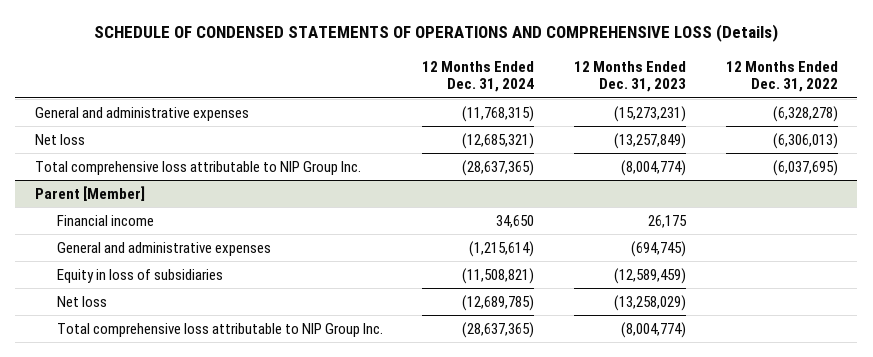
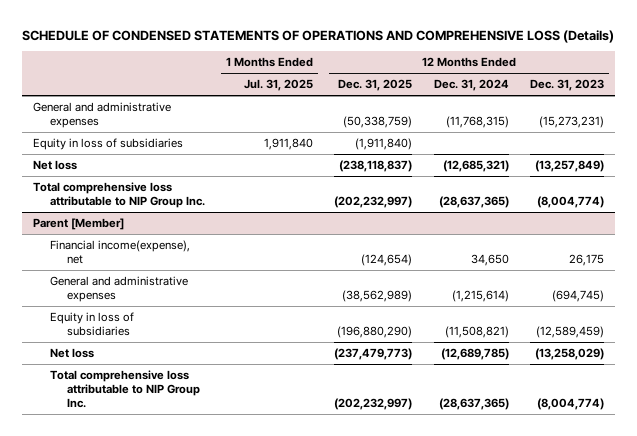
- | 12 Months Ended Dec. 31, 2024 | 12 Months Ended Dec. 31, 2023 | 12 Months Ended Dec. 31, 2022
+ | 1 Months Ended Jul. 31, 2025 | 12 Months Ended Dec. 31, 2025 | 12 Months Ended Dec. 31, 2024 | 12 Months Ended Dec. 31, 2023
+ Equity in loss of subsidiaries | 1,911,840 | (1,911,840) | |
@ Parent [Member]
- Financial income | 34,650 | 26,175 |
+ Financial income(expense), net | | (124,654) | 34,650 | 26,175

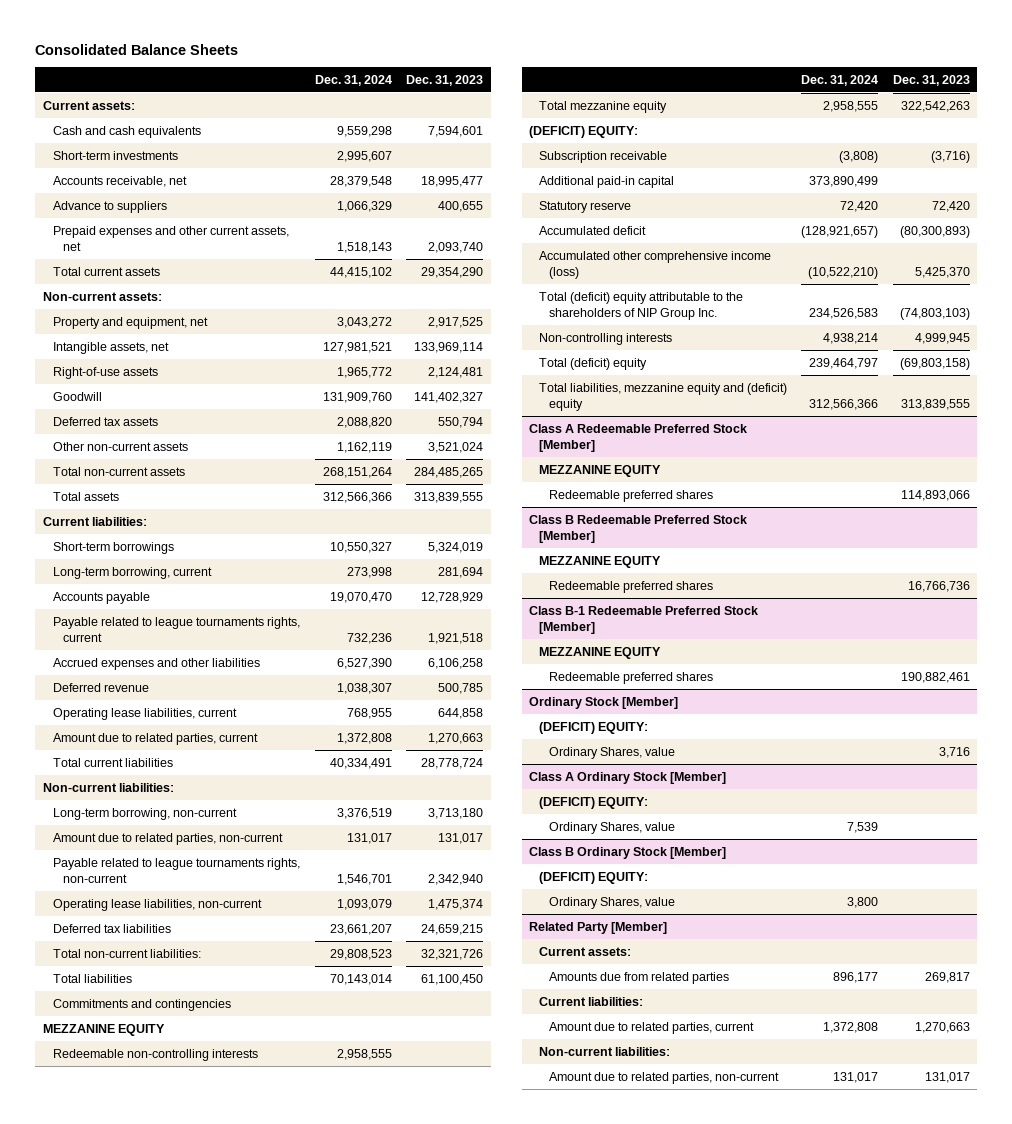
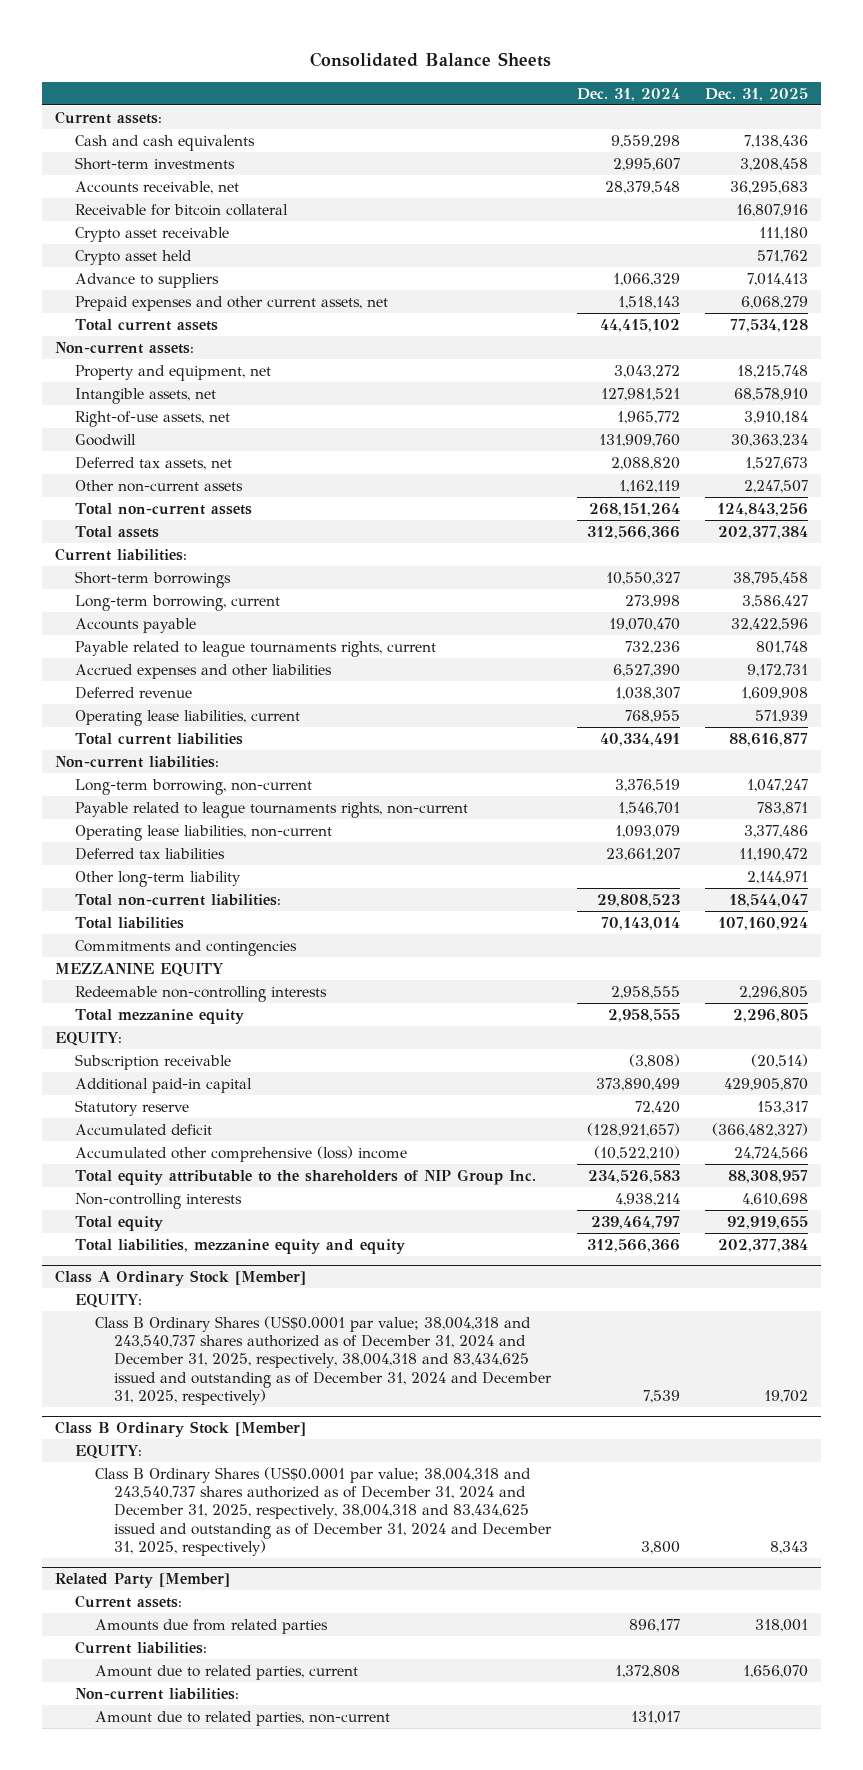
- | Dec. 31, 2024 | Dec. 31, 2023
+ | Dec. 31, 2024 | Dec. 31, 2025
+ Receivable for bitcoin collateral | | 16,807,916
+ Crypto asset receivable | | 111,180
+ Crypto asset held | | 571,762
- Right-of-use assets | 1,965,772 | 2,124,481
+ Right-of-use assets, net | 1,965,772 | 3,910,184
- Deferred tax assets | 2,088,820 | 550,794
+ Deferred tax assets, net | 2,088,820 | 1,527,673
- Amount due to related parties, current | 1,372,808 | 1,270,663
- Amount due to related parties, non-current | 131,017 | 131,017
+ Other long-term liability | | 2,144,971
- (DEFICIT) EQUITY:
+ EQUITY:
- Accumulated other comprehensive income (loss) | (10,522,210) | 5,425,370
- Total (deficit) equity attributable to the shareholders of NIP Group Inc. | 234,526,583 | (74,803,103)
+ Accumulated other comprehensive (loss) income | (10,522,210) | 24,724,566
+ Total equity attributable to the shareholders of NIP Group Inc. | 234,526,583 | 88,308,957
- Total (deficit) equity | 239,464,797 | (69,803,158)
- Total liabilities, mezzanine equity and (deficit) equity | 312,566,366 | 313,839,555
- Class A Redeemable Preferred Stock [Member]
- MEZZANINE EQUITY
- Redeemable preferred shares | | 114,893,066
- Class B Redeemable Preferred Stock [Member]
- MEZZANINE EQUITY
- Redeemable preferred shares | | 16,766,736
- Class B-1 Redeemable Preferred Stock [Member]
- MEZZANINE EQUITY
- Redeemable preferred shares | | 190,882,461
- Ordinary Stock [Member]
- (DEFICIT) EQUITY:
- Ordinary Shares, value | | 3,716
+ Total equity | 239,464,797 | 92,919,655
+ Total liabilities, mezzanine equity and equity | 312,566,366 | 202,377,384
@ Class A Ordinary Stock [Member]
- (DEFICIT) EQUITY:
- Ordinary Shares, value | 7,539 |
+ EQUITY:
+ Class B Ordinary Shares (US$0.0001 par value; 38,004,318 and 243,540,737 shares authorized as of December 31, 2024 and December 31, 2025, respectively, 38,004,318 and 83,434,625 issued and outstanding as of December 31, 2024 and December 31, 2025, respectively) | 7,539 | 19,702
@ Class B Ordinary Stock [Member]
- (DEFICIT) EQUITY:
- Ordinary Shares, value | 3,800 |
+ EQUITY:
+ Class B Ordinary Shares (US$0.0001 par value; 38,004,318 and 243,540,737 shares authorized as of December 31, 2024 and December 31, 2025, respectively, 38,004,318 and 83,434,625 issued and outstanding as of December 31, 2024 and December 31, 2025, respectively) | 3,800 | 8,343

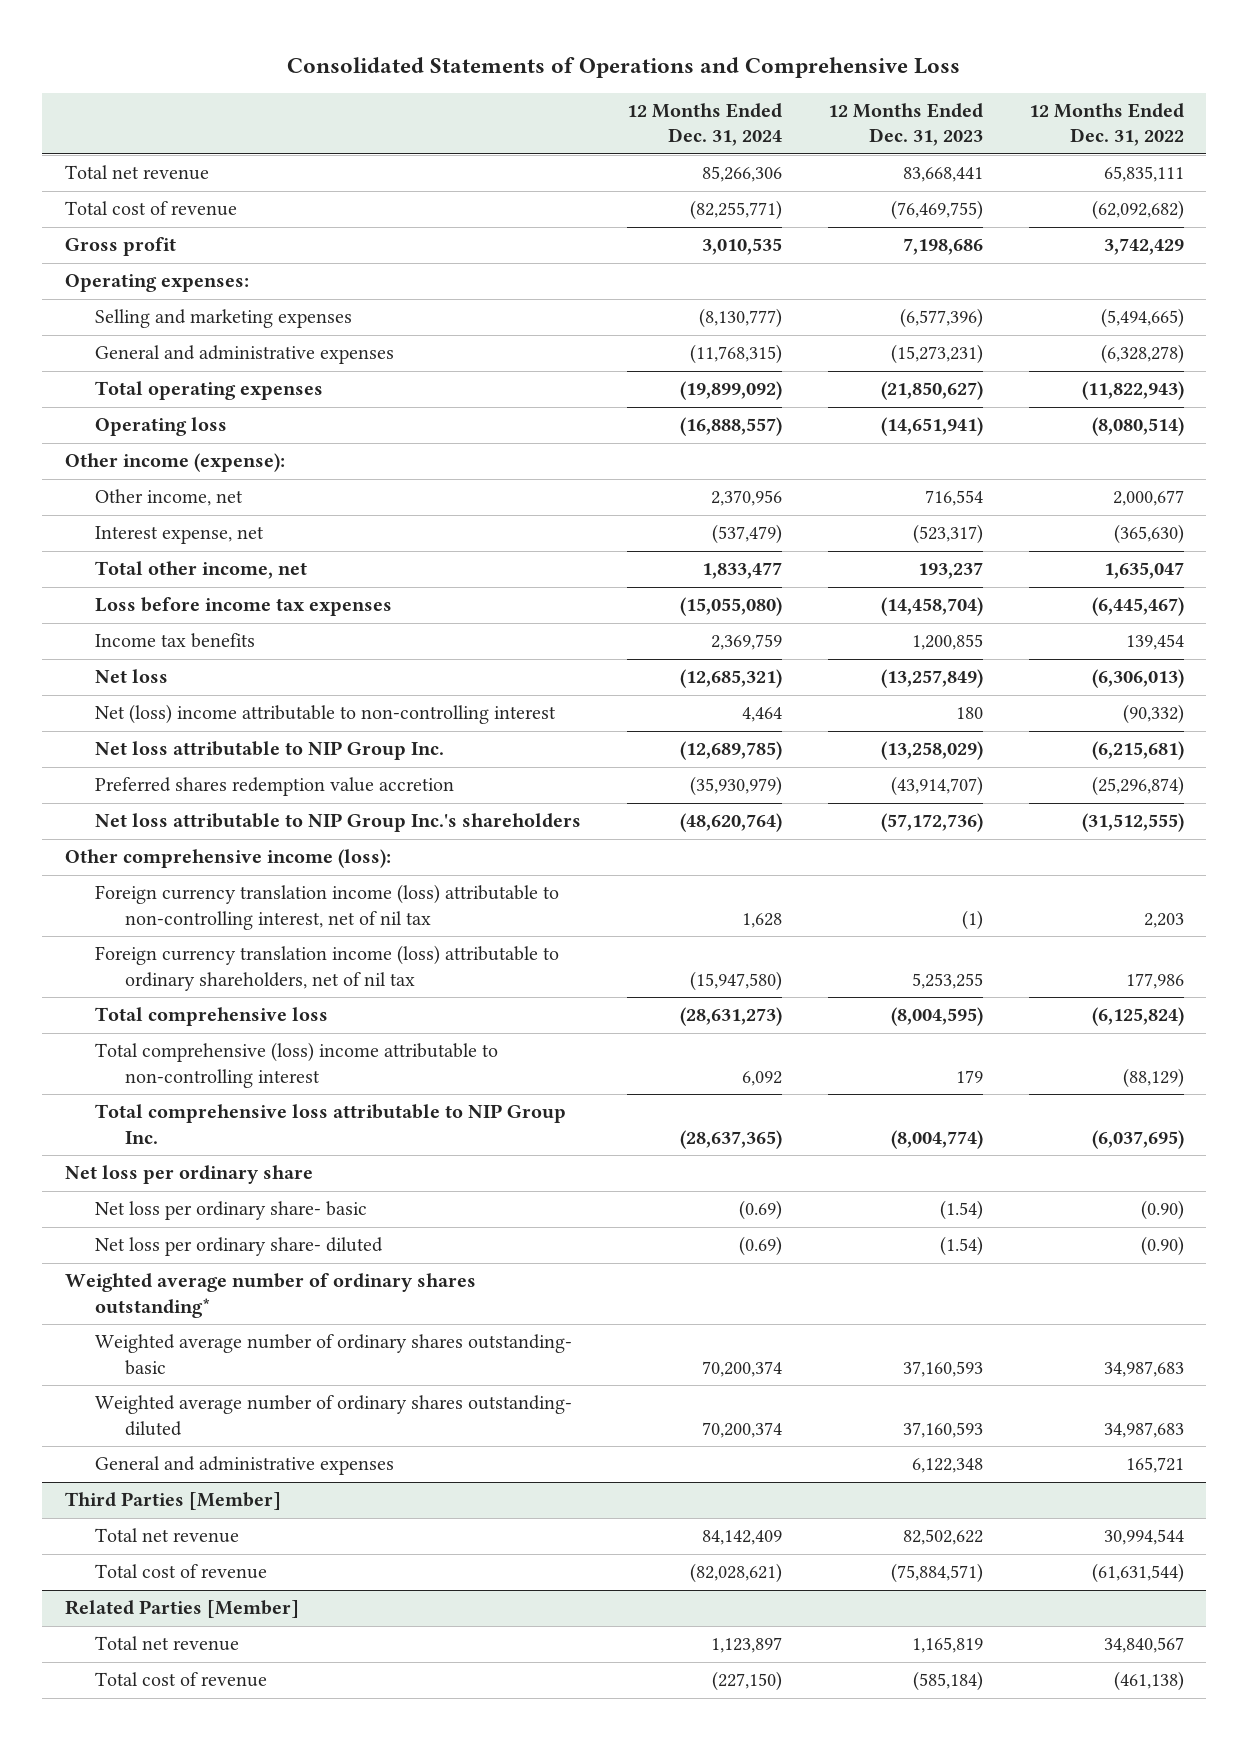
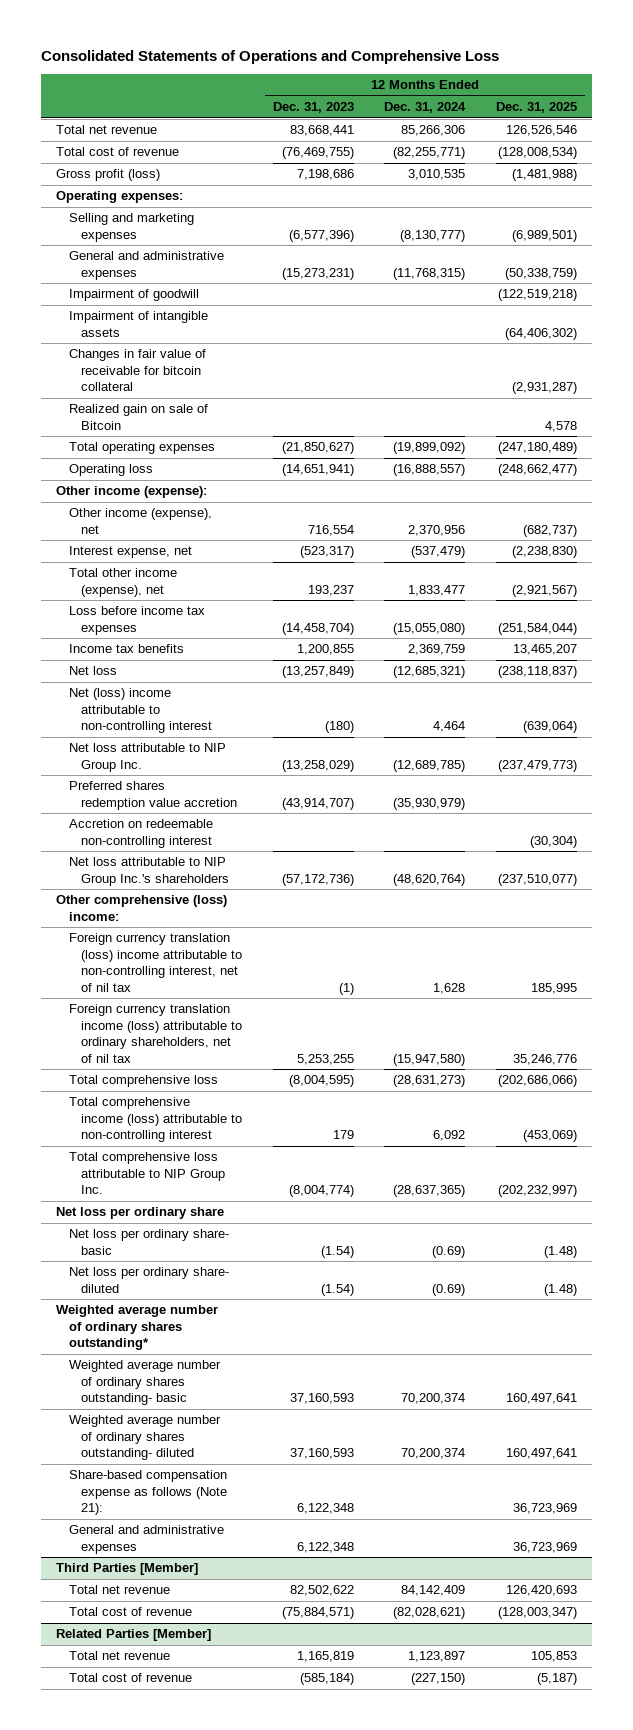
- | 12 Months Ended Dec. 31, 2024 | 12 Months Ended Dec. 31, 2023 | 12 Months Ended Dec. 31, 2022
+ | 12 Months Ended Dec. 31, 2023 | 12 Months Ended Dec. 31, 2024 | 12 Months Ended Dec. 31, 2025
- Gross profit | 3,010,535 | 7,198,686 | 3,742,429
+ Gross profit (loss) | 7,198,686 | 3,010,535 | (1,481,988)
+ Impairment of goodwill | | | (122,519,218)
+ Impairment of intangible assets | | | (64,406,302)
+ Changes in fair value of receivable for bitcoin collateral | | | (2,931,287)
+ Realized gain on sale of Bitcoin | | | 4,578
- Other income, net | 2,370,956 | 716,554 | 2,000,677
+ Other income (expense), net | 716,554 | 2,370,956 | (682,737)
- Total other income, net | 1,833,477 | 193,237 | 1,635,047
+ Total other income (expense), net | 193,237 | 1,833,477 | (2,921,567)
- Net (loss) income attributable to non-controlling interest | 4,464 | 180 | (90,332)
+ Net (loss) income attributable to non-controlling interest | (180) | 4,464 | (639,064)
+ Accretion on redeemable non-controlling interest | | | (30,304)
- Other comprehensive income (loss):
- Foreign currency translation income (loss) attributable to non-controlling interest, net of nil tax | 1,628 | (1) | 2,203
+ Other comprehensive (loss) income:
+ Foreign currency translation (loss) income attributable to non-controlling interest, net of nil tax | (1) | 1,628 | 185,995
- Total comprehensive (loss) income attributable to non-controlling interest | 6,092 | 179 | (88,129)
+ Total comprehensive income (loss) attributable to non-controlling interest | 179 | 6,092 | (453,069)
+ Share-based compensation expense as follows (Note 21): | 6,122,348 | | 36,723,969

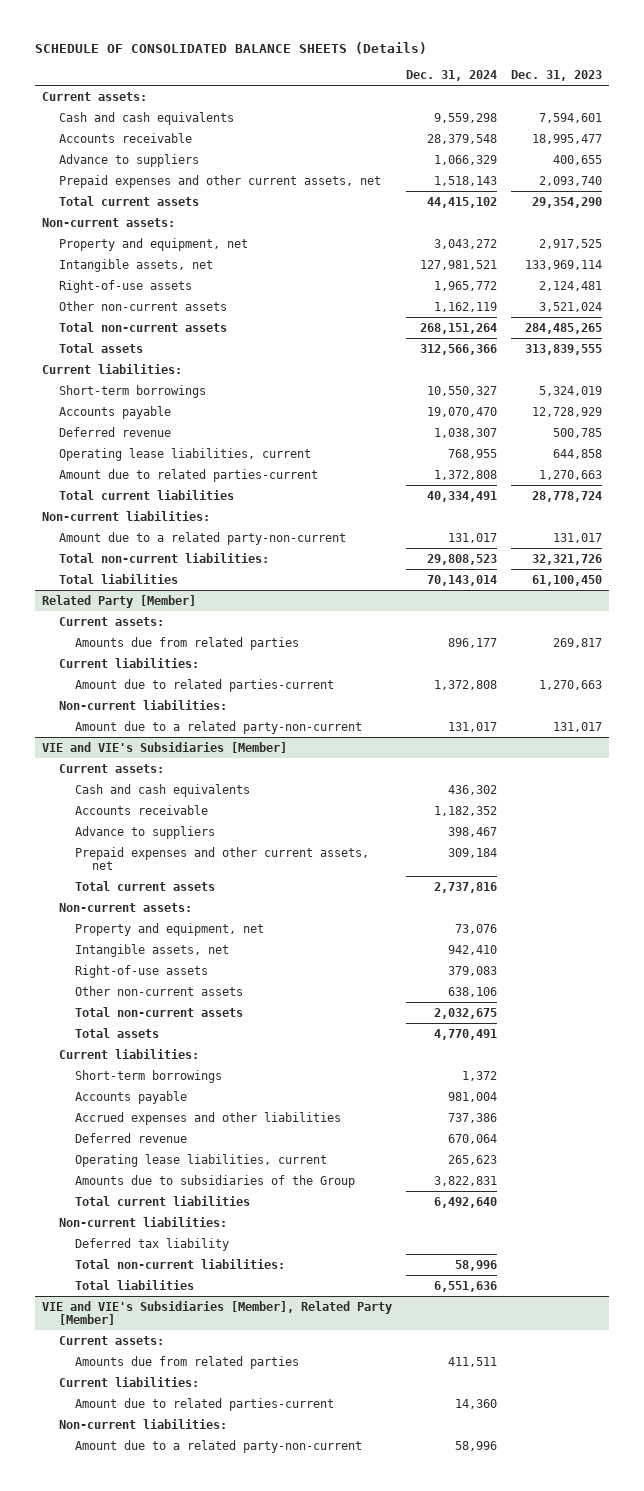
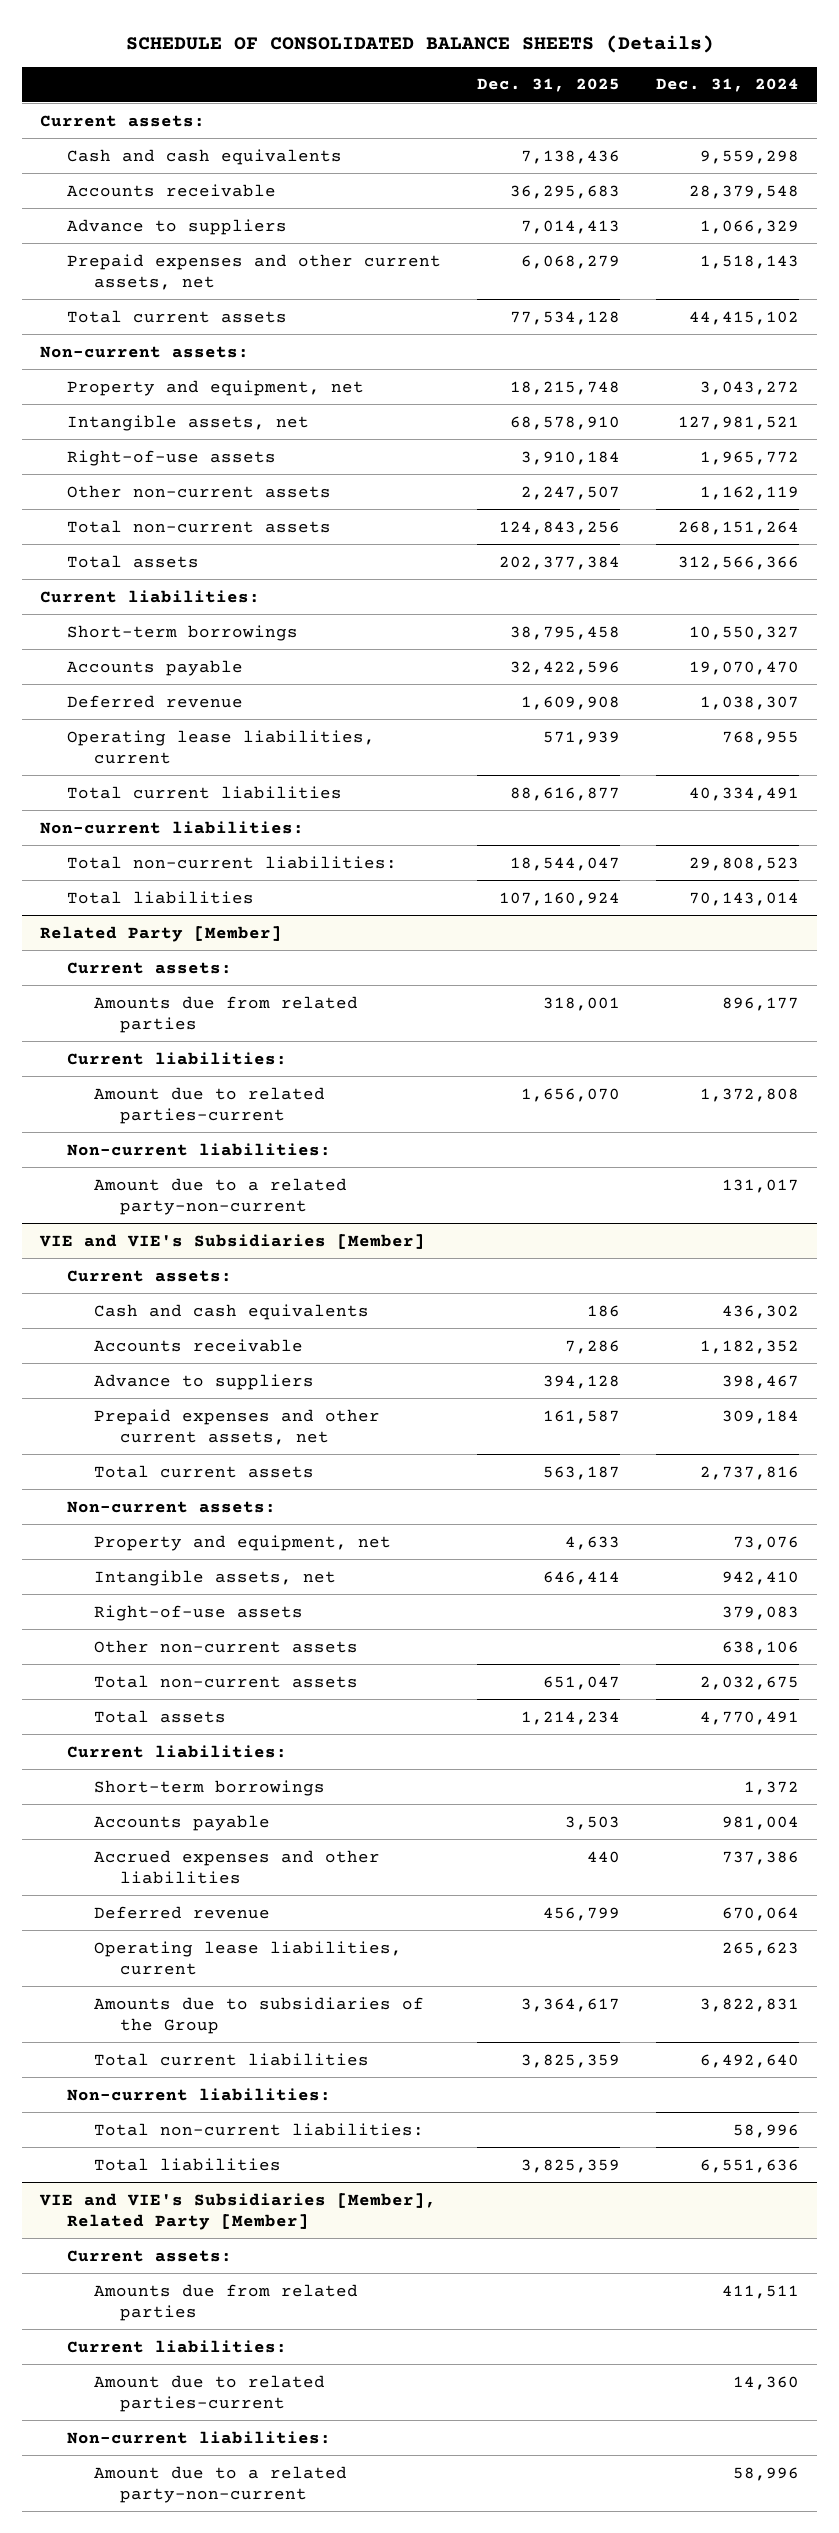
- | Dec. 31, 2024 | Dec. 31, 2023
+ | Dec. 31, 2025 | Dec. 31, 2024
- Amount due to related parties-current | 1,372,808 | 1,270,663
- Amount due to a related party-non-current | 131,017 | 131,017
@ VIE and VIE's Subsidiaries [Member]
- Deferred tax liability

